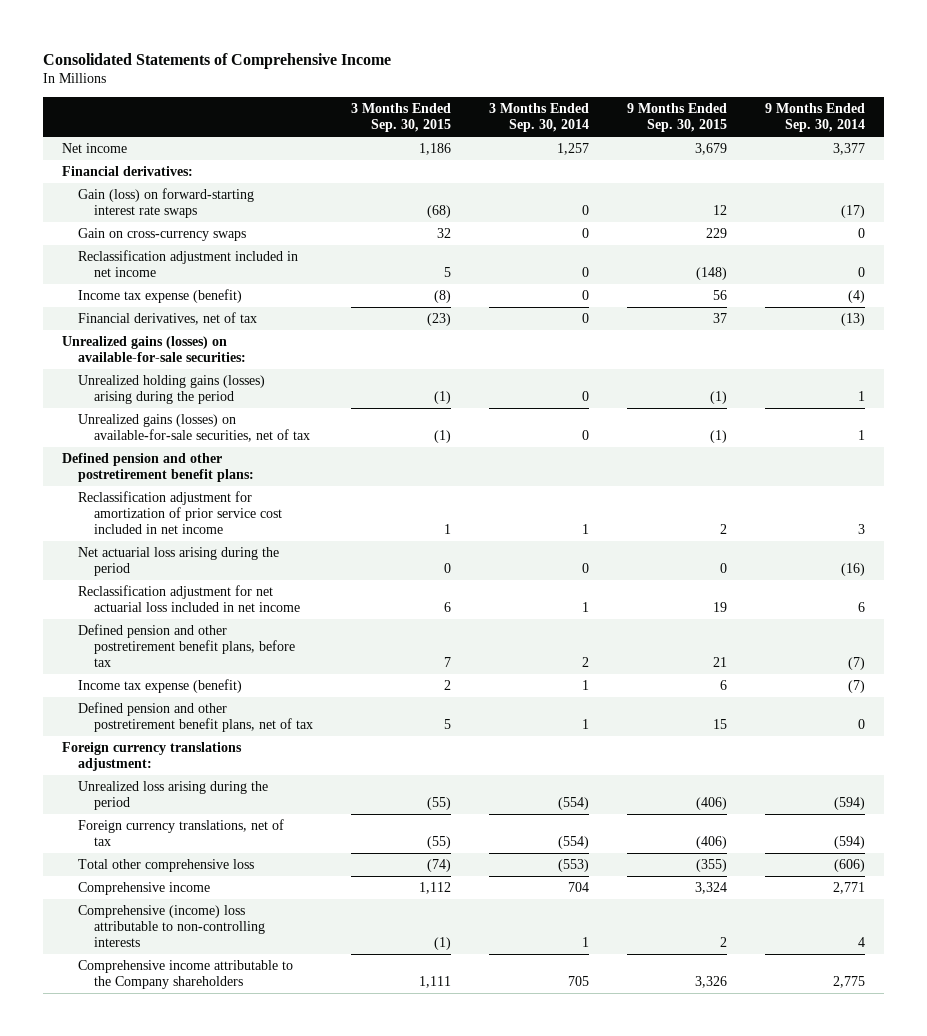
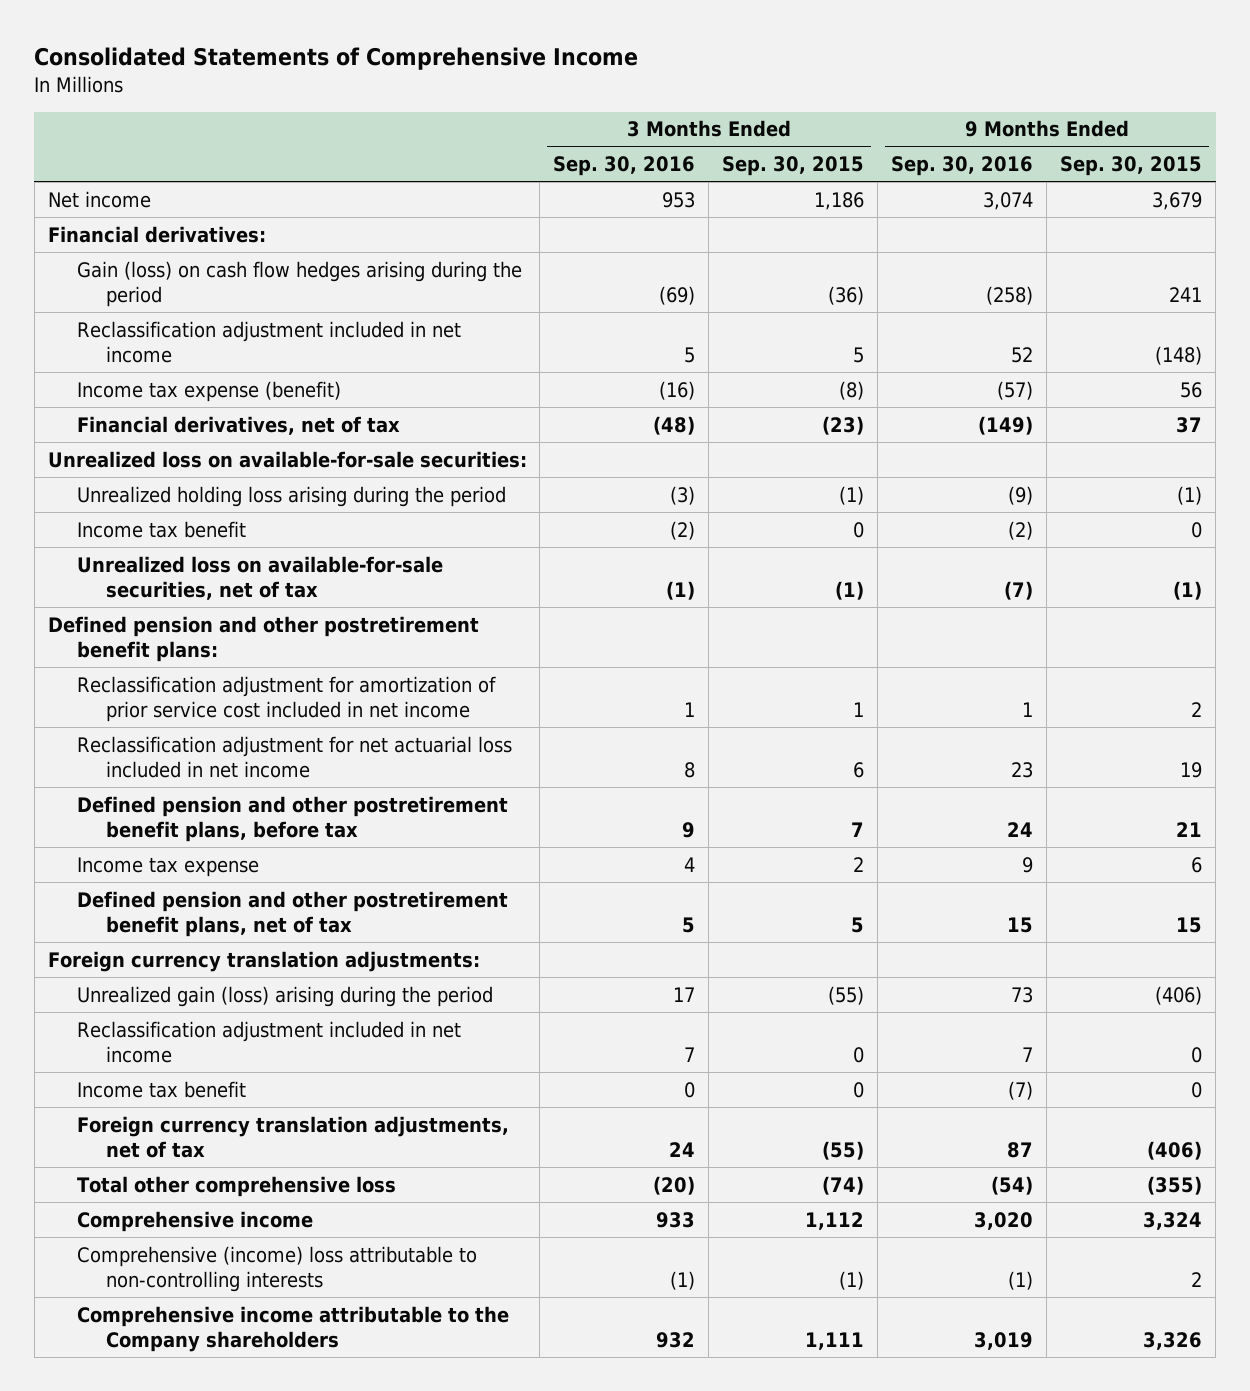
- | 3 Months Ended Sep. 30, 2015 | 3 Months Ended Sep. 30, 2014 | 9 Months Ended Sep. 30, 2015 | 9 Months Ended Sep. 30, 2014
+ | 3 Months Ended Sep. 30, 2016 | 3 Months Ended Sep. 30, 2015 | 9 Months Ended Sep. 30, 2016 | 9 Months Ended Sep. 30, 2015
- Gain (loss) on forward-starting interest rate swaps | (68) | 0 | 12 | (17)
- Gain on cross-currency swaps | 32 | 0 | 229 | 0
+ Gain (loss) on cash flow hedges arising during the period | (69) | (36) | (258) | 241
- Unrealized gains (losses) on available-for-sale securities:
- Unrealized holding gains (losses) arising during the period | (1) | 0 | (1) | 1
- Unrealized gains (losses) on available-for-sale securities, net of tax | (1) | 0 | (1) | 1
+ Unrealized loss on available-for-sale securities:
+ Unrealized holding loss arising during the period | (3) | (1) | (9) | (1)
+ Income tax benefit | (2) | 0 | (2) | 0
+ Unrealized loss on available-for-sale securities, net of tax | (1) | (1) | (7) | (1)
- Net actuarial loss arising during the period | 0 | 0 | 0 | (16)
- Income tax expense (benefit) | 2 | 1 | 6 | (7)
+ Income tax expense | 4 | 2 | 9 | 6
- Foreign currency translations adjustment:
- Unrealized loss arising during the period | (55) | (554) | (406) | (594)
- Foreign currency translations, net of tax | (55) | (554) | (406) | (594)
+ Foreign currency translation adjustments:
+ Unrealized gain (loss) arising during the period | 17 | (55) | 73 | (406)
+ Reclassification adjustment included in net income | 7 | 0 | 7 | 0
+ Income tax benefit | 0 | 0 | (7) | 0
+ Foreign currency translation adjustments, net of tax | 24 | (55) | 87 | (406)

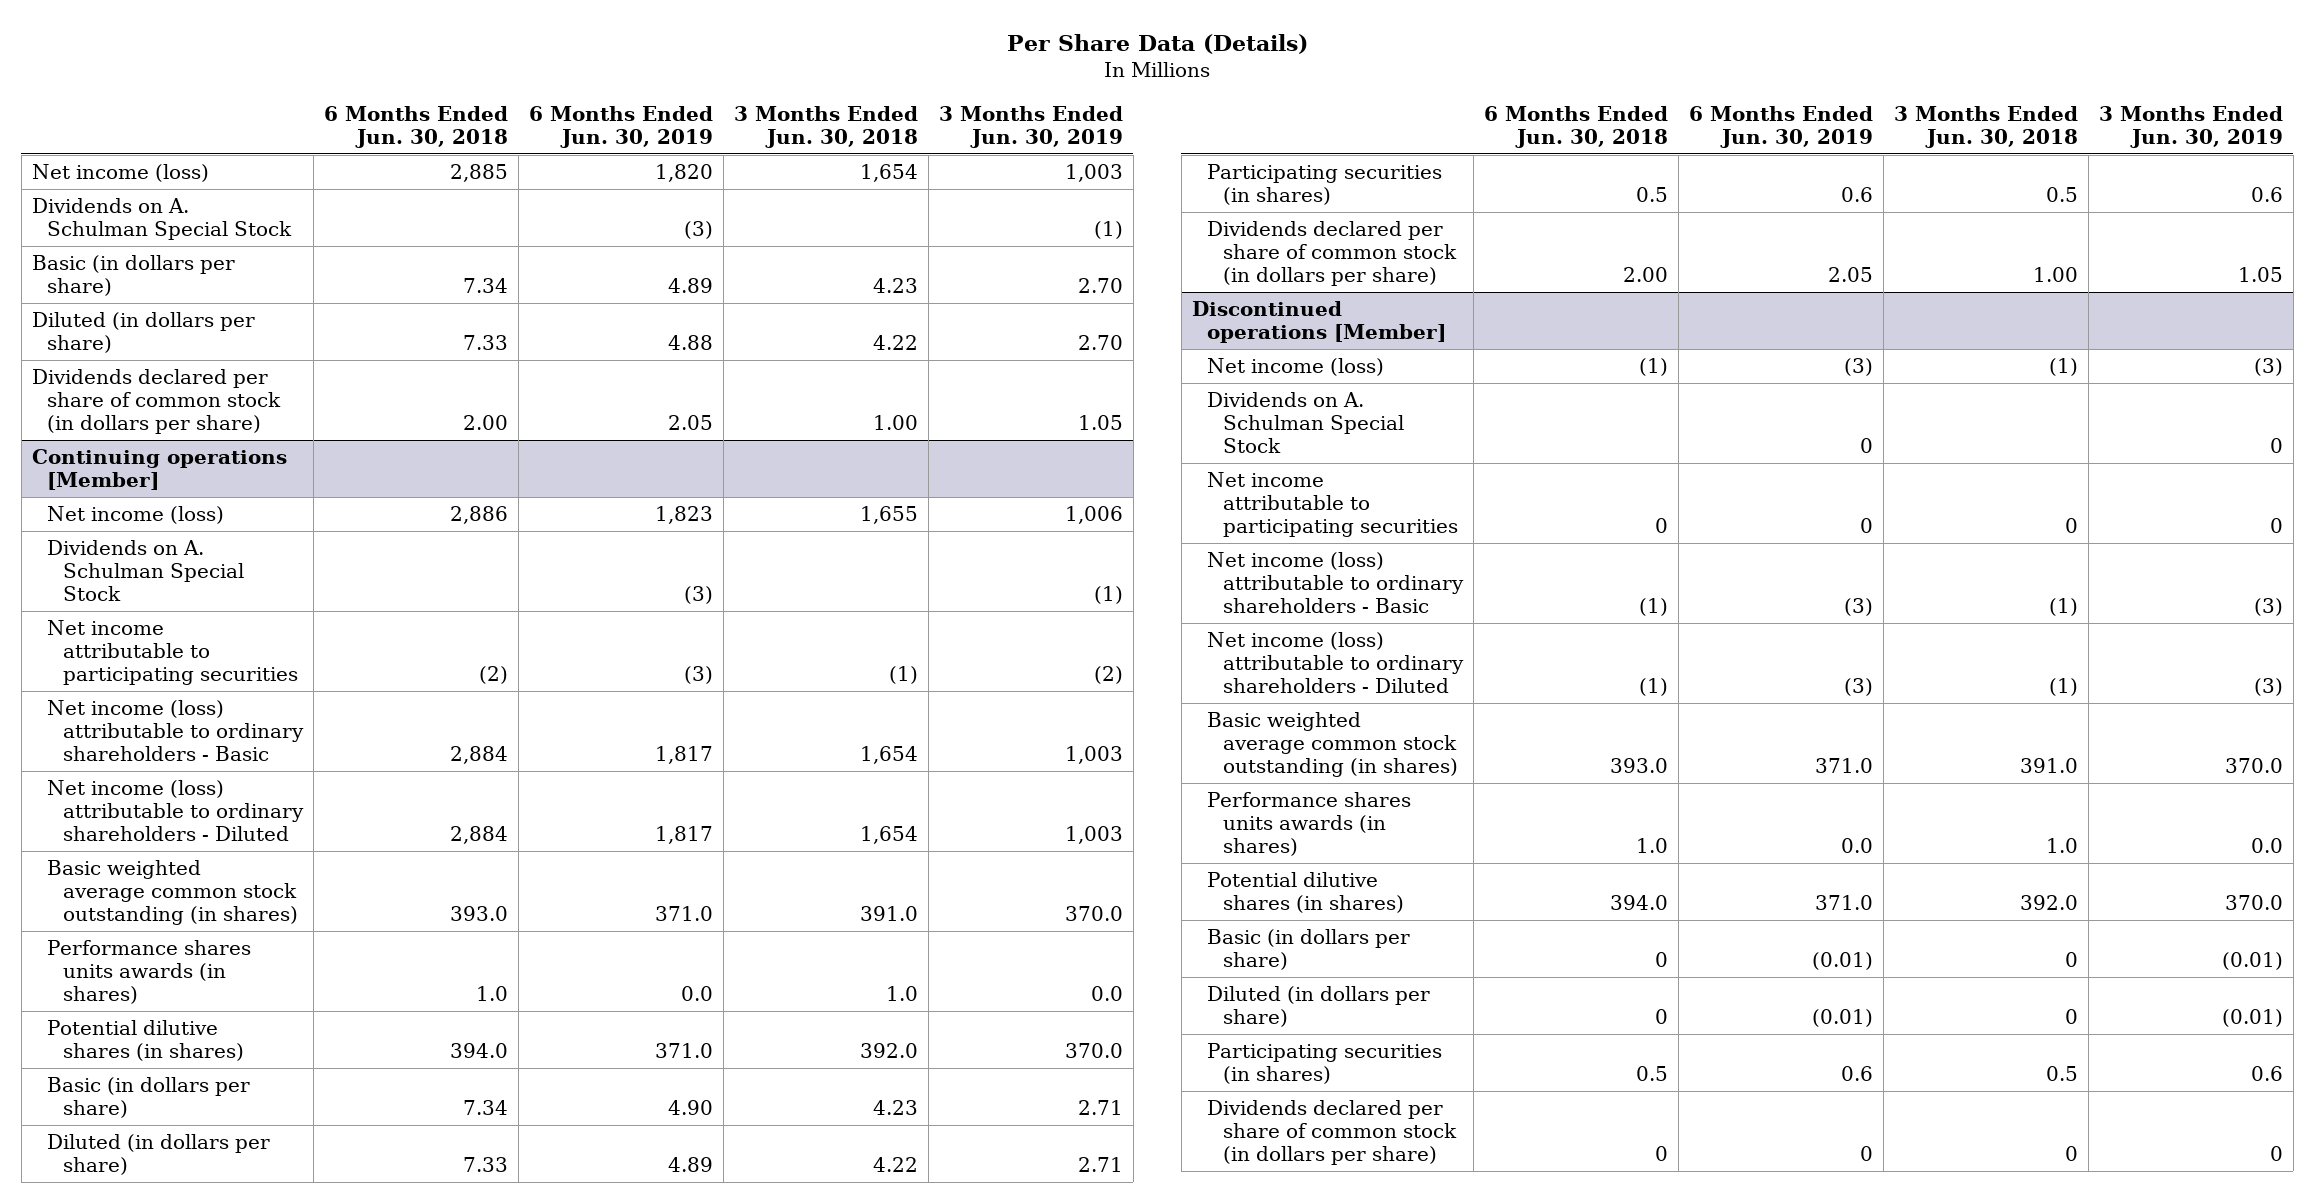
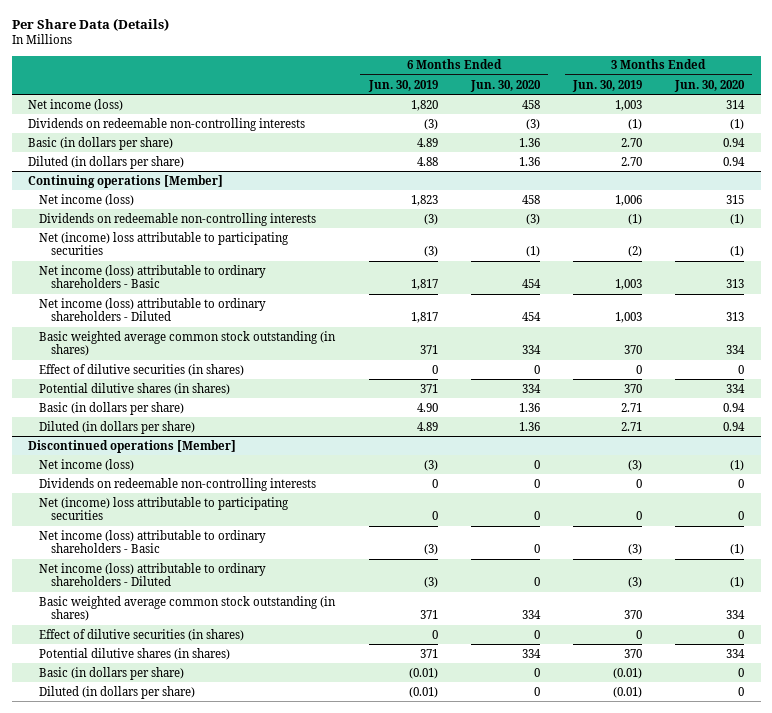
- | 6 Months Ended Jun. 30, 2018 | 6 Months Ended Jun. 30, 2019 | 3 Months Ended Jun. 30, 2018 | 3 Months Ended Jun. 30, 2019
+ | 6 Months Ended Jun. 30, 2019 | 6 Months Ended Jun. 30, 2020 | 3 Months Ended Jun. 30, 2019 | 3 Months Ended Jun. 30, 2020
- Dividends on A. Schulman Special Stock | | (3) | | (1)
+ Dividends on redeemable non-controlling interests | (3) | (3) | (1) | (1)
- Dividends declared per share of common stock (in dollars per share) | 2.00 | 2.05 | 1.00 | 1.05
@ Continuing operations [Member]
- Dividends on A. Schulman Special Stock | | (3) | | (1)
- Net income attributable to participating securities | (2) | (3) | (1) | (2)
+ Dividends on redeemable non-controlling interests | (3) | (3) | (1) | (1)
+ Net (income) loss attributable to participating securities | (3) | (1) | (2) | (1)
- Basic weighted average common stock outstanding (in shares) | 393.0 | 371.0 | 391.0 | 370.0
- Performance shares units awards (in shares) | 1.0 | 0.0 | 1.0 | 0.0
- Potential dilutive shares (in shares) | 394.0 | 371.0 | 392.0 | 370.0
+ Basic weighted average common stock outstanding (in shares) | 371 | 334 | 370 | 334
+ Effect of dilutive securities (in shares) | 0 | 0 | 0 | 0
+ Potential dilutive shares (in shares) | 371 | 334 | 370 | 334
- Participating securities (in shares) | 0.5 | 0.6 | 0.5 | 0.6
- Dividends declared per share of common stock (in dollars per share) | 2.00 | 2.05 | 1.00 | 1.05
@ Discontinued operations [Member]
- Dividends on A. Schulman Special Stock | | 0 | | 0
- Net income attributable to participating securities | 0 | 0 | 0 | 0
+ Dividends on redeemable non-controlling interests | 0 | 0 | 0 | 0
+ Net (income) loss attributable to participating securities | 0 | 0 | 0 | 0
- Basic weighted average common stock outstanding (in shares) | 393.0 | 371.0 | 391.0 | 370.0
- Performance shares units awards (in shares) | 1.0 | 0.0 | 1.0 | 0.0
- Potential dilutive shares (in shares) | 394.0 | 371.0 | 392.0 | 370.0
+ Basic weighted average common stock outstanding (in shares) | 371 | 334 | 370 | 334
+ Effect of dilutive securities (in shares) | 0 | 0 | 0 | 0
+ Potential dilutive shares (in shares) | 371 | 334 | 370 | 334
- Participating securities (in shares) | 0.5 | 0.6 | 0.5 | 0.6
- Dividends declared per share of common stock (in dollars per share) | 0 | 0 | 0 | 0

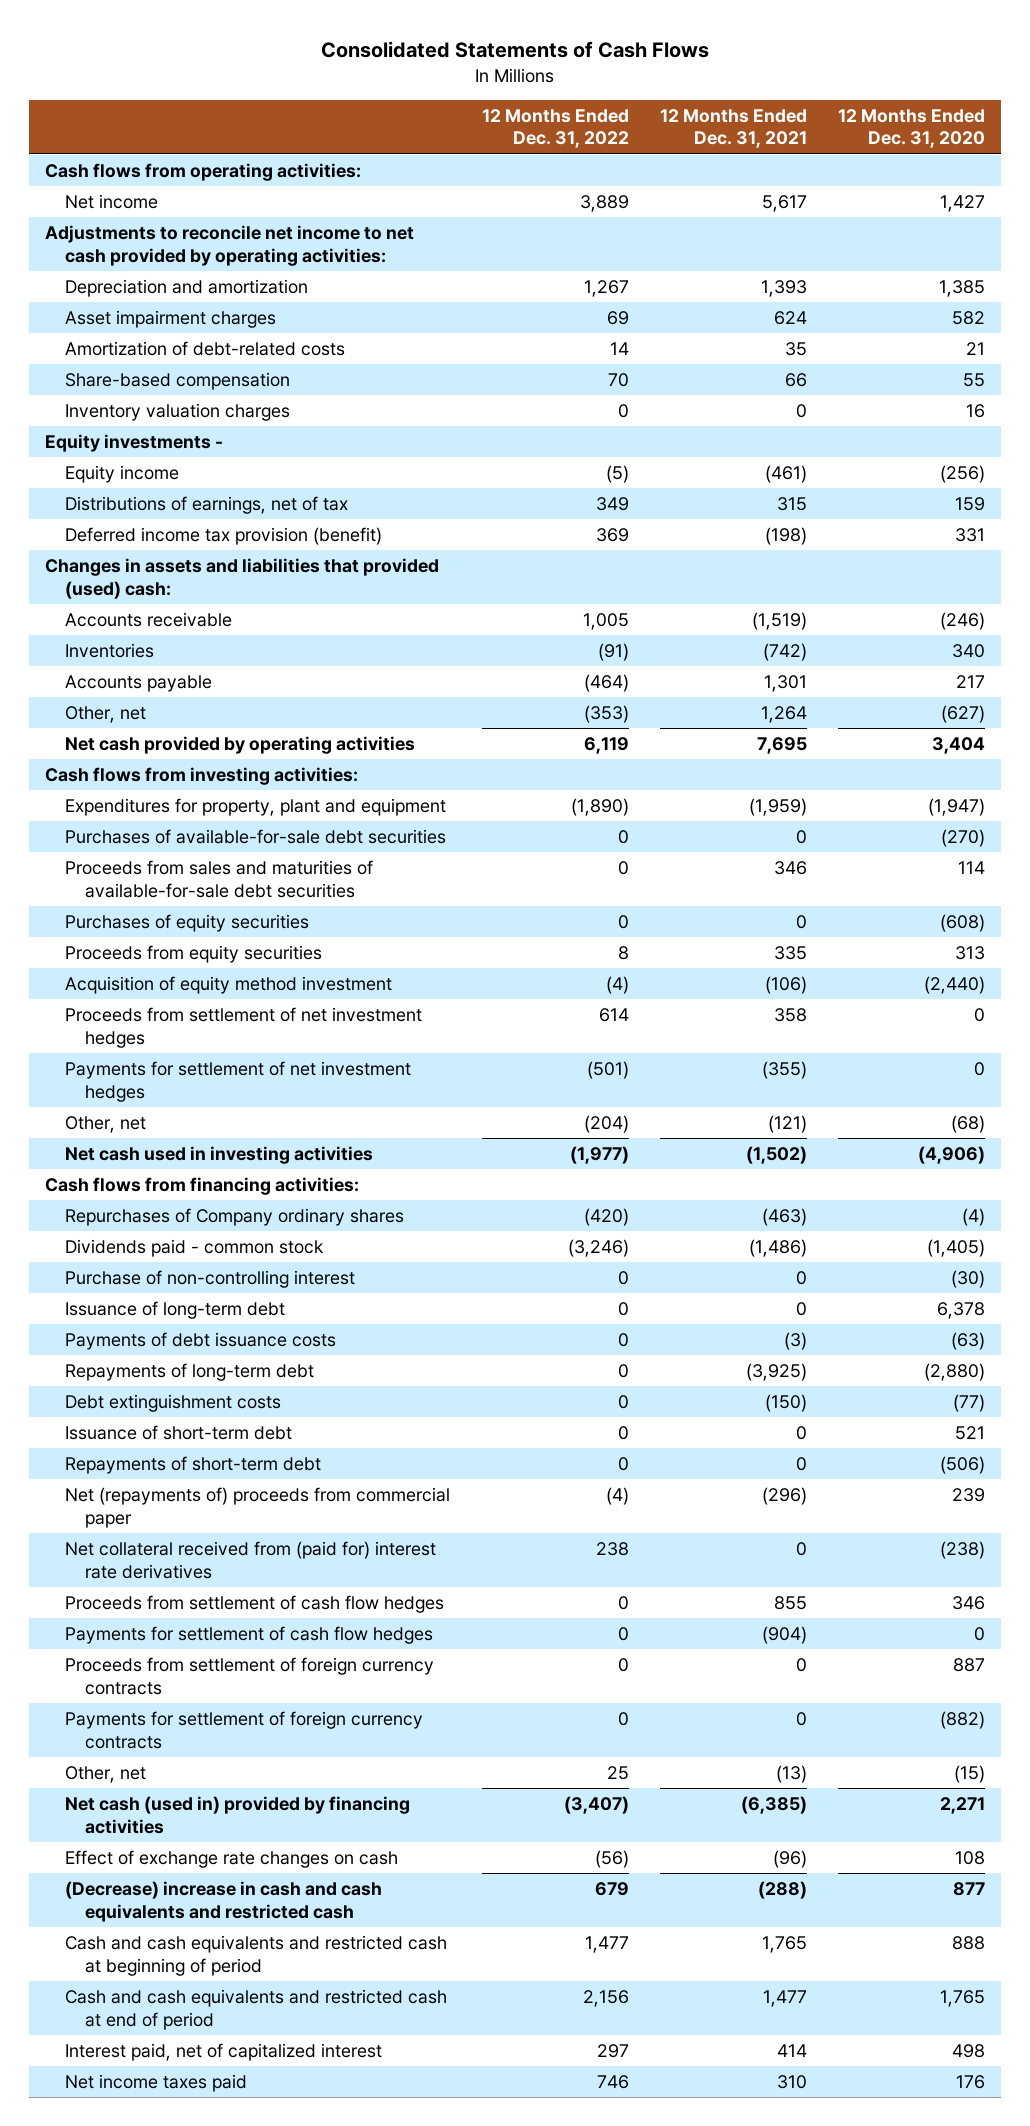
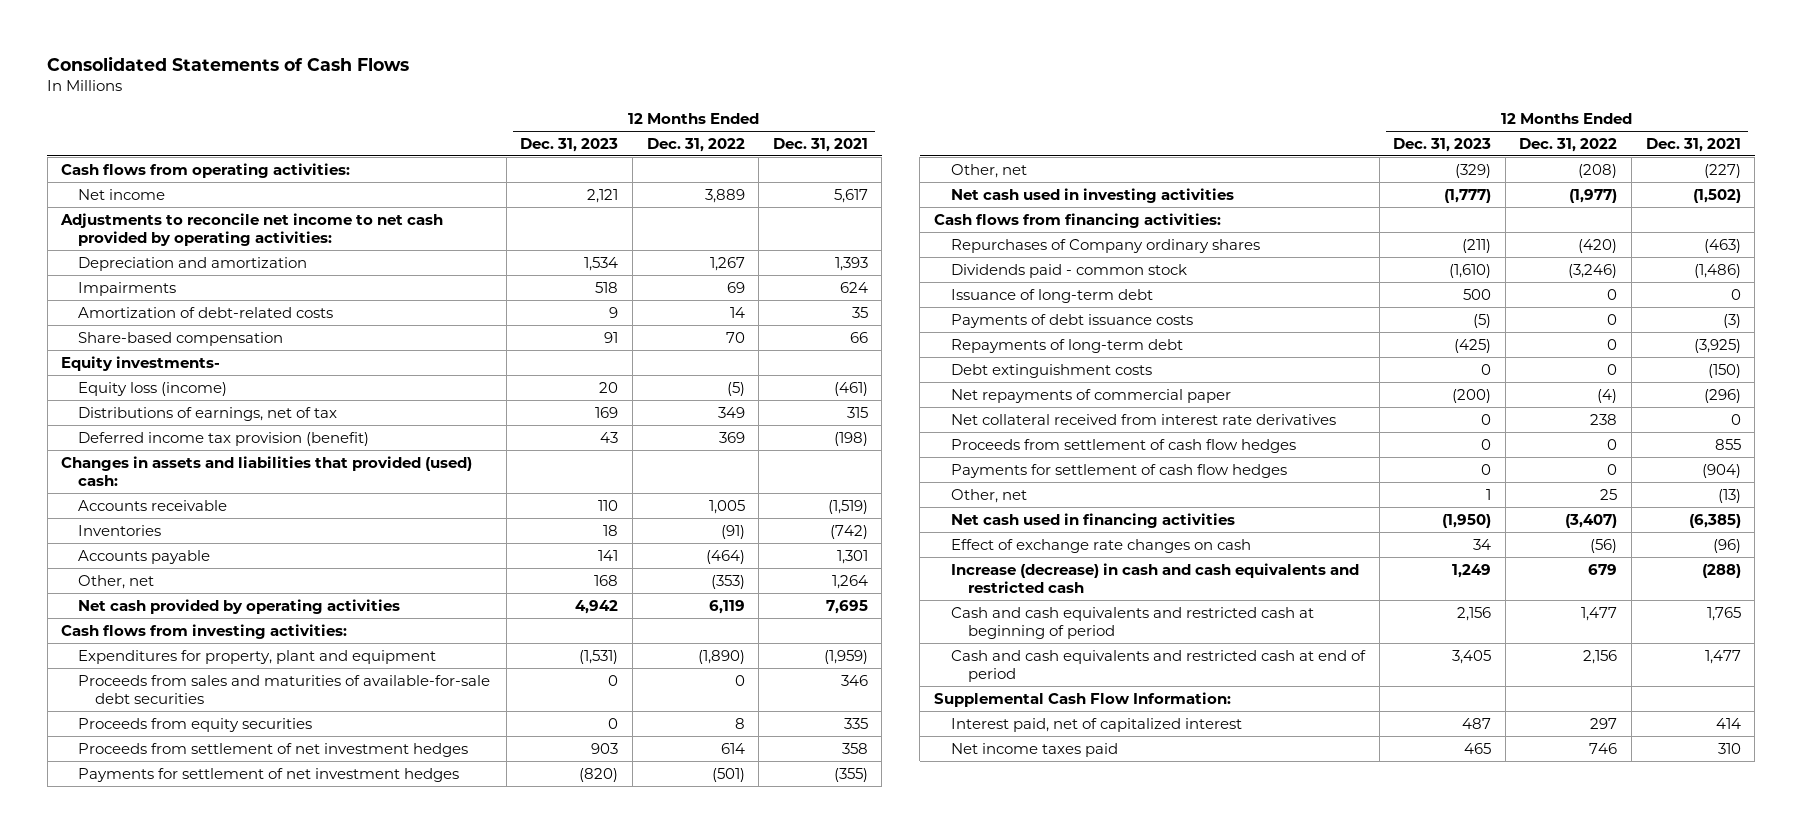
- | 12 Months Ended Dec. 31, 2022 | 12 Months Ended Dec. 31, 2021 | 12 Months Ended Dec. 31, 2020
+ | 12 Months Ended Dec. 31, 2023 | 12 Months Ended Dec. 31, 2022 | 12 Months Ended Dec. 31, 2021
- Asset impairment charges | 69 | 624 | 582
+ Impairments | 518 | 69 | 624
- Inventory valuation charges | 0 | 0 | 16
- Equity investments -
- Equity income | (5) | (461) | (256)
+ Equity investments-
+ Equity loss (income) | 20 | (5) | (461)
- Purchases of available-for-sale debt securities | 0 | 0 | (270)
- Purchases of equity securities | 0 | 0 | (608)
- Acquisition of equity method investment | (4) | (106) | (2,440)
- Other, net | (204) | (121) | (68)
+ Other, net | (329) | (208) | (227)
- Purchase of non-controlling interest | 0 | 0 | (30)
- Issuance of short-term debt | 0 | 0 | 521
- Repayments of short-term debt | 0 | 0 | (506)
- Net (repayments of) proceeds from commercial paper | (4) | (296) | 239
- Net collateral received from (paid for) interest rate derivatives | 238 | 0 | (238)
+ Net repayments of commercial paper | (200) | (4) | (296)
+ Net collateral received from interest rate derivatives | 0 | 238 | 0
- Proceeds from settlement of foreign currency contracts | 0 | 0 | 887
- Payments for settlement of foreign currency contracts | 0 | 0 | (882)
- Net cash (used in) provided by financing activities | (3,407) | (6,385) | 2,271
+ Net cash used in financing activities | (1,950) | (3,407) | (6,385)
- (Decrease) increase in cash and cash equivalents and restricted cash | 679 | (288) | 877
+ Increase (decrease) in cash and cash equivalents and restricted cash | 1,249 | 679 | (288)
+ Supplemental Cash Flow Information:

